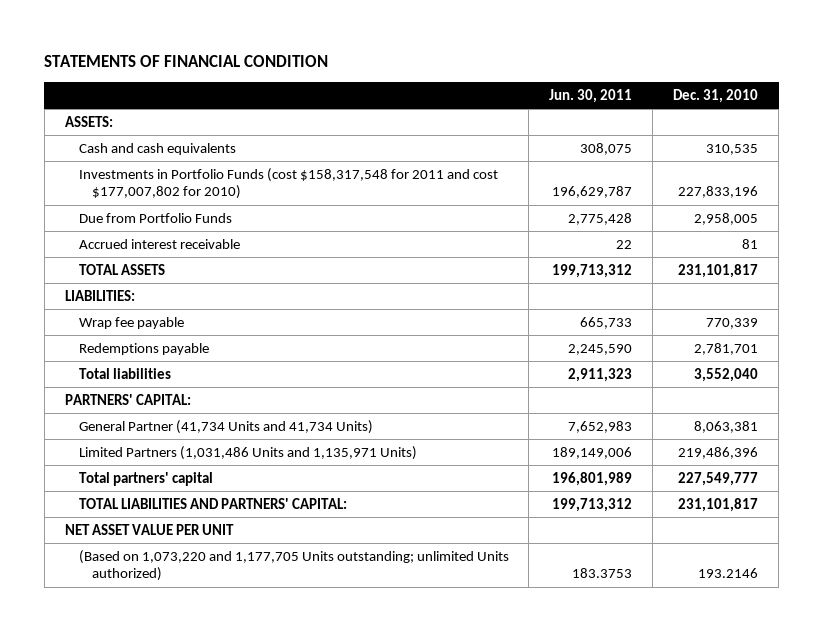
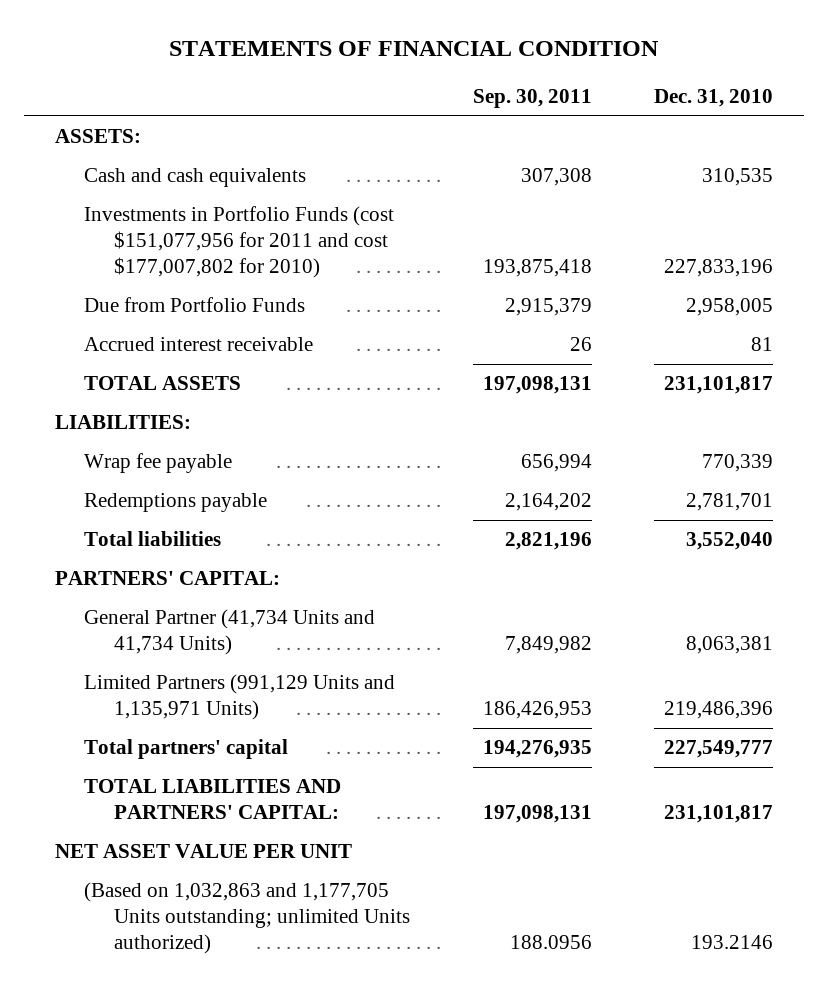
- | Jun. 30, 2011 | Dec. 31, 2010
+ | Sep. 30, 2011 | Dec. 31, 2010
- Investments in Portfolio Funds (cost $158,317,548 for 2011 and cost $177,007,802 for 2010) | 196,629,787 | 227,833,196
+ Investments in Portfolio Funds (cost $151,077,956 for 2011 and cost $177,007,802 for 2010) | 193,875,418 | 227,833,196
- Limited Partners (1,031,486 Units and 1,135,971 Units) | 189,149,006 | 219,486,396
+ Limited Partners (991,129 Units and 1,135,971 Units) | 186,426,953 | 219,486,396
- (Based on 1,073,220 and 1,177,705 Units outstanding; unlimited Units authorized) | 183.3753 | 193.2146
+ (Based on 1,032,863 and 1,177,705 Units outstanding; unlimited Units authorized) | 188.0956 | 193.2146

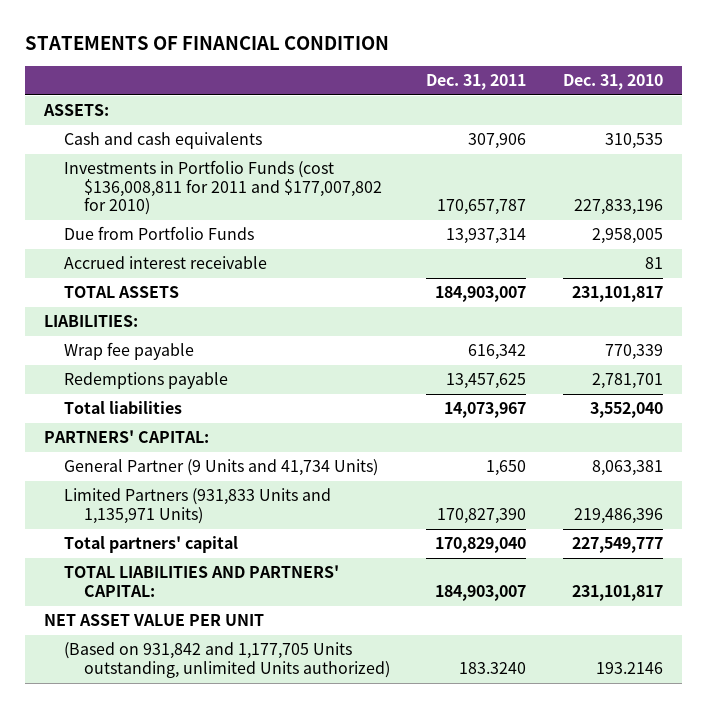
- | Sep. 30, 2011 | Dec. 31, 2010
+ | Dec. 31, 2011 | Dec. 31, 2010
- Investments in Portfolio Funds (cost $151,077,956 for 2011 and cost $177,007,802 for 2010) | 193,875,418 | 227,833,196
+ Investments in Portfolio Funds (cost $136,008,811 for 2011 and $177,007,802 for 2010) | 170,657,787 | 227,833,196
- General Partner (41,734 Units and 41,734 Units) | 7,849,982 | 8,063,381
- Limited Partners (991,129 Units and 1,135,971 Units) | 186,426,953 | 219,486,396
+ General Partner (9 Units and 41,734 Units) | 1,650 | 8,063,381
+ Limited Partners (931,833 Units and 1,135,971 Units) | 170,827,390 | 219,486,396
- (Based on 1,032,863 and 1,177,705 Units outstanding; unlimited Units authorized) | 188.0956 | 193.2146
+ (Based on 931,842 and 1,177,705 Units outstanding, unlimited Units authorized) | 183.3240 | 193.2146

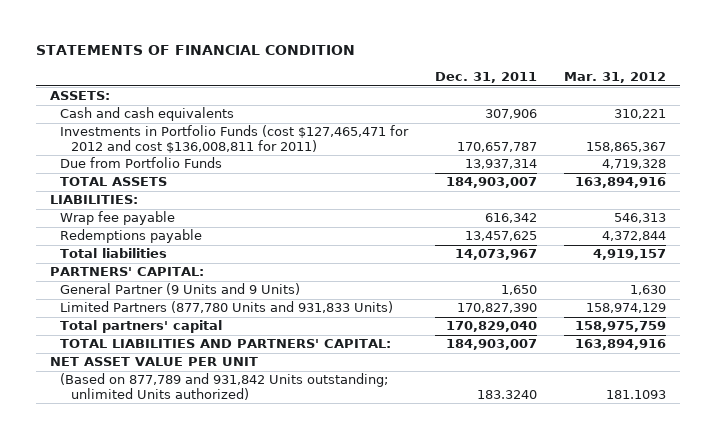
- | Dec. 31, 2011 | Dec. 31, 2010
+ | Dec. 31, 2011 | Mar. 31, 2012
- Investments in Portfolio Funds (cost $136,008,811 for 2011 and $177,007,802 for 2010) | 170,657,787 | 227,833,196
+ Investments in Portfolio Funds (cost $127,465,471 for 2012 and cost $136,008,811 for 2011) | 170,657,787 | 158,865,367
- Accrued interest receivable | | 81
- General Partner (9 Units and 41,734 Units) | 1,650 | 8,063,381
- Limited Partners (931,833 Units and 1,135,971 Units) | 170,827,390 | 219,486,396
+ General Partner (9 Units and 9 Units) | 1,650 | 1,630
+ Limited Partners (877,780 Units and 931,833 Units) | 170,827,390 | 158,974,129
- (Based on 931,842 and 1,177,705 Units outstanding, unlimited Units authorized) | 183.3240 | 193.2146
+ (Based on 877,789 and 931,842 Units outstanding; unlimited Units authorized) | 183.3240 | 181.1093

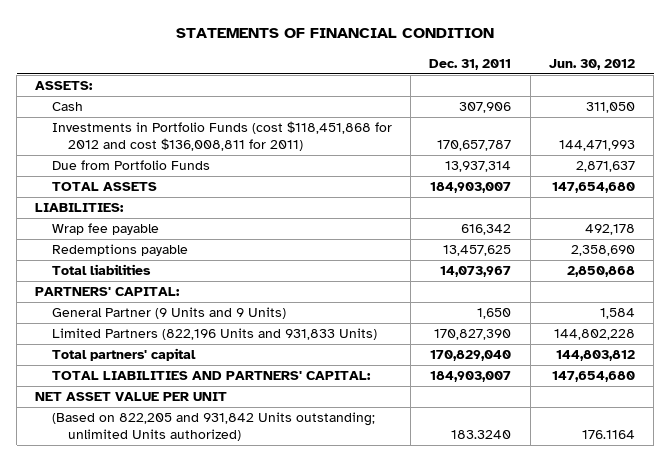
- | Dec. 31, 2011 | Mar. 31, 2012
+ | Dec. 31, 2011 | Jun. 30, 2012
- Cash and cash equivalents | 307,906 | 310,221
- Investments in Portfolio Funds (cost $127,465,471 for 2012 and cost $136,008,811 for 2011) | 170,657,787 | 158,865,367
+ Cash | 307,906 | 311,050
+ Investments in Portfolio Funds (cost $118,451,868 for 2012 and cost $136,008,811 for 2011) | 170,657,787 | 144,471,993
- Limited Partners (877,780 Units and 931,833 Units) | 170,827,390 | 158,974,129
+ Limited Partners (822,196 Units and 931,833 Units) | 170,827,390 | 144,802,228
- (Based on 877,789 and 931,842 Units outstanding; unlimited Units authorized) | 183.3240 | 181.1093
+ (Based on 822,205 and 931,842 Units outstanding; unlimited Units authorized) | 183.3240 | 176.1164

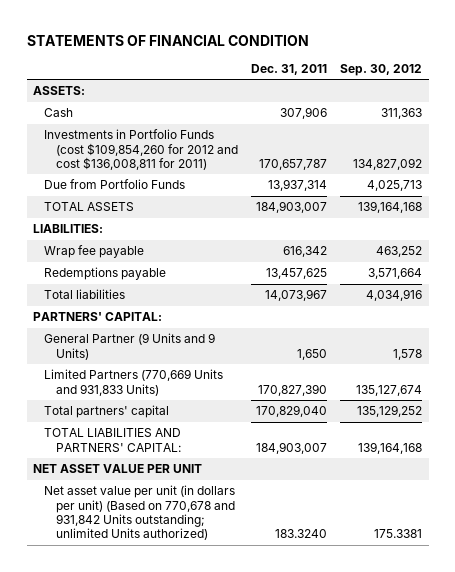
- | Dec. 31, 2011 | Jun. 30, 2012
+ | Dec. 31, 2011 | Sep. 30, 2012
- Investments in Portfolio Funds (cost $118,451,868 for 2012 and cost $136,008,811 for 2011) | 170,657,787 | 144,471,993
+ Investments in Portfolio Funds (cost $109,854,260 for 2012 and cost $136,008,811 for 2011) | 170,657,787 | 134,827,092
- Limited Partners (822,196 Units and 931,833 Units) | 170,827,390 | 144,802,228
+ Limited Partners (770,669 Units and 931,833 Units) | 170,827,390 | 135,127,674
- (Based on 822,205 and 931,842 Units outstanding; unlimited Units authorized) | 183.3240 | 176.1164
+ Net asset value per unit (in dollars per unit) (Based on 770,678 and 931,842 Units outstanding; unlimited Units authorized) | 183.3240 | 175.3381

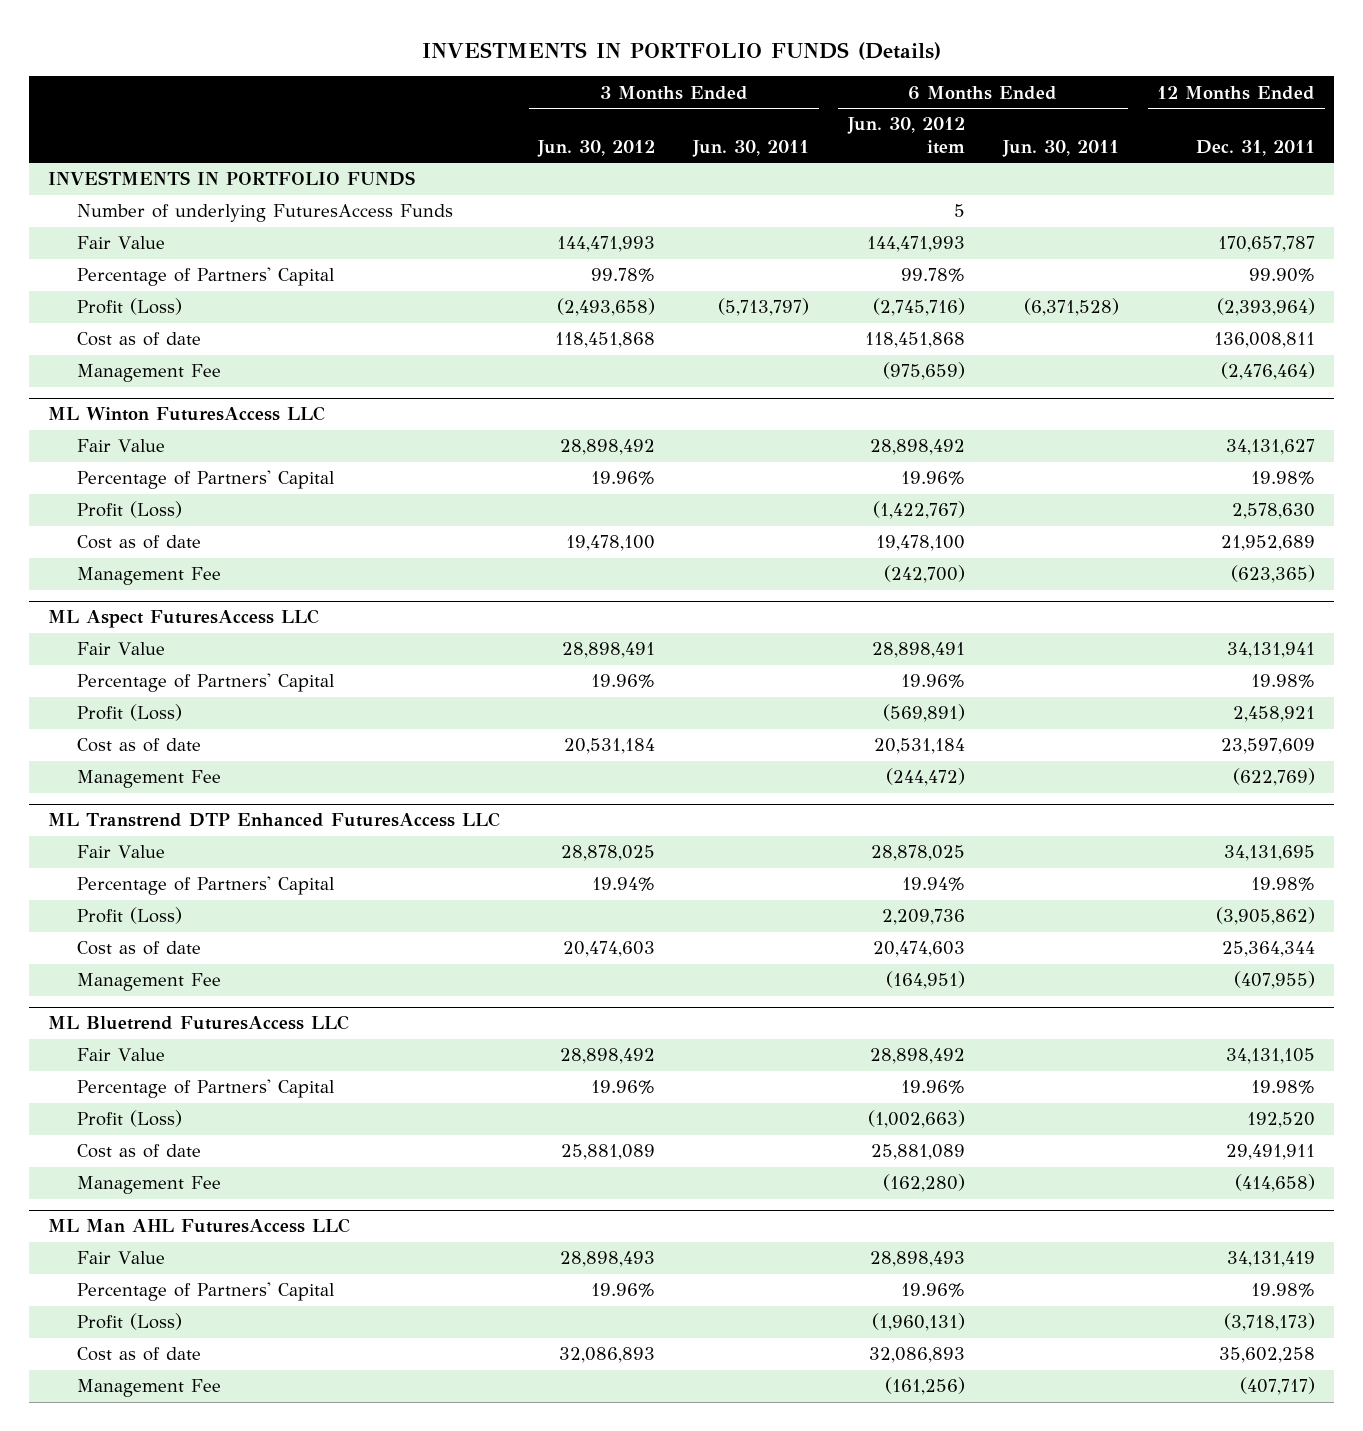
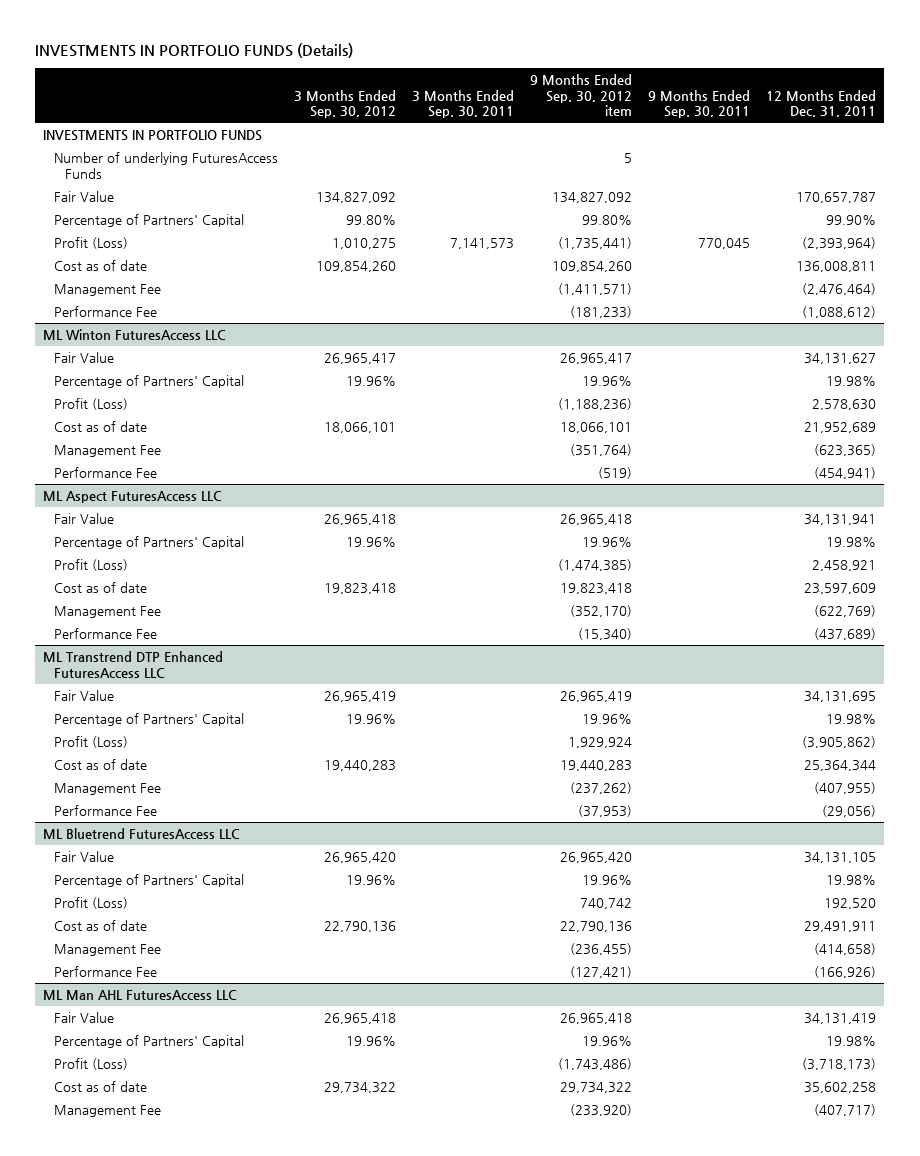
- | 3 Months Ended Jun. 30, 2012 | 3 Months Ended Jun. 30, 2011 | 6 Months Ended Jun. 30, 2012 item | 6 Months Ended Jun. 30, 2011 | 12 Months Ended Dec. 31, 2011
+ | 3 Months Ended Sep. 30, 2012 | 3 Months Ended Sep. 30, 2011 | 9 Months Ended Sep. 30, 2012 item | 9 Months Ended Sep. 30, 2011 | 12 Months Ended Dec. 31, 2011
+ Performance Fee | | | (181,233) | | (1,088,612)
@ ML Winton FuturesAccess LLC
+ Performance Fee | | | (519) | | (454,941)
@ ML Aspect FuturesAccess LLC
+ Performance Fee | | | (15,340) | | (437,689)
@ ML Transtrend DTP Enhanced FuturesAccess LLC
+ Performance Fee | | | (37,953) | | (29,056)
@ ML Bluetrend FuturesAccess LLC
+ Performance Fee | | | (127,421) | | (166,926)

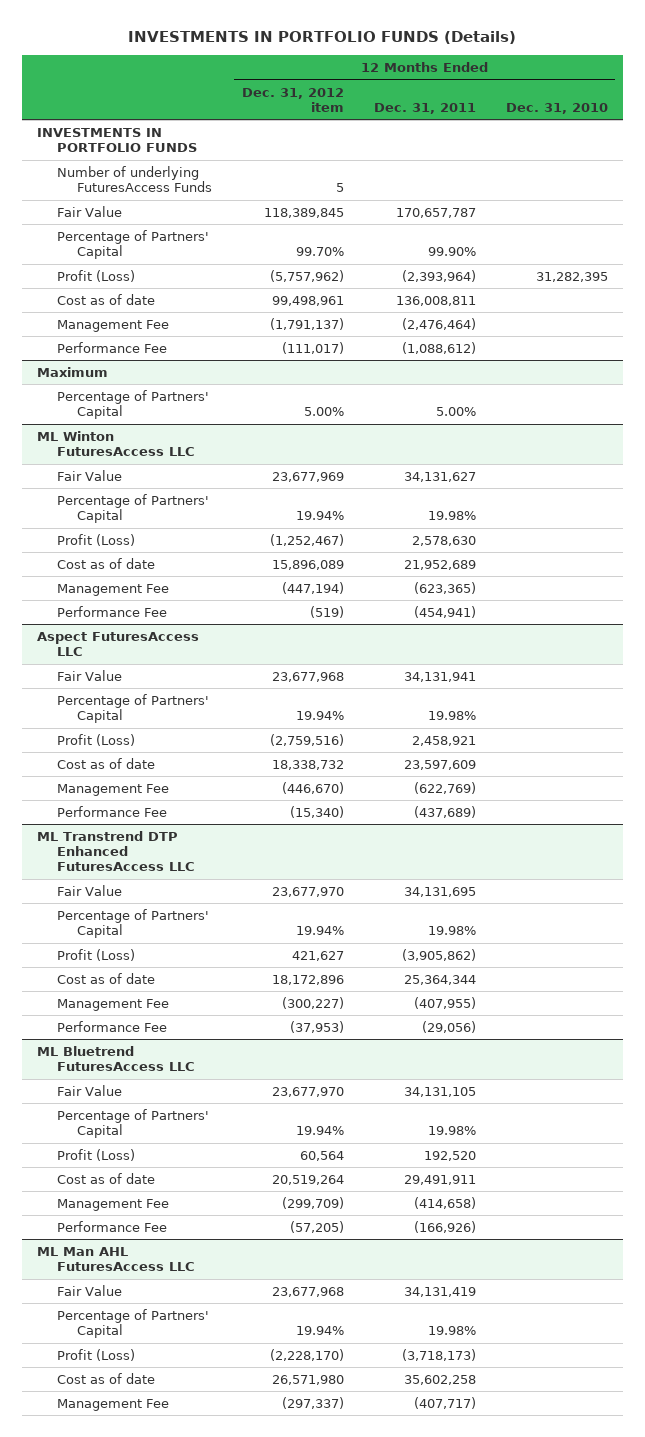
- | 3 Months Ended Sep. 30, 2012 | 3 Months Ended Sep. 30, 2011 | 9 Months Ended Sep. 30, 2012 item | 9 Months Ended Sep. 30, 2011 | 12 Months Ended Dec. 31, 2011
+ | 12 Months Ended Dec. 31, 2012 item | 12 Months Ended Dec. 31, 2011 | 12 Months Ended Dec. 31, 2010
+ Maximum
+ Percentage of Partners' Capital | 5.00% | 5.00% |
- ML Aspect FuturesAccess LLC
+ Aspect FuturesAccess LLC

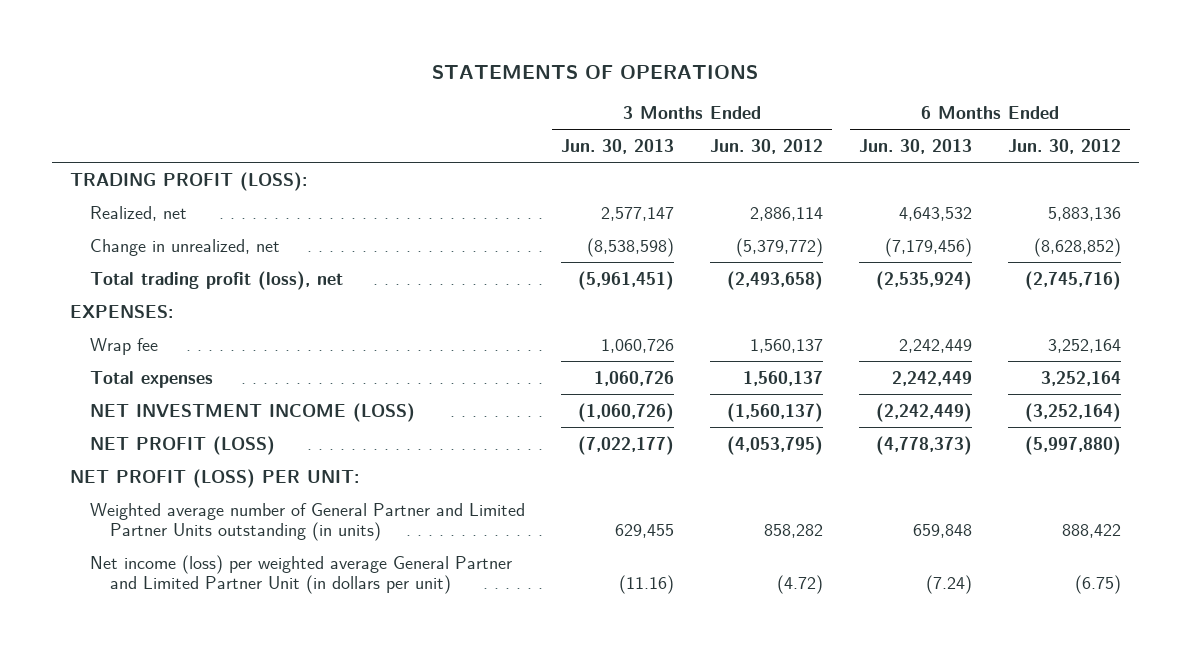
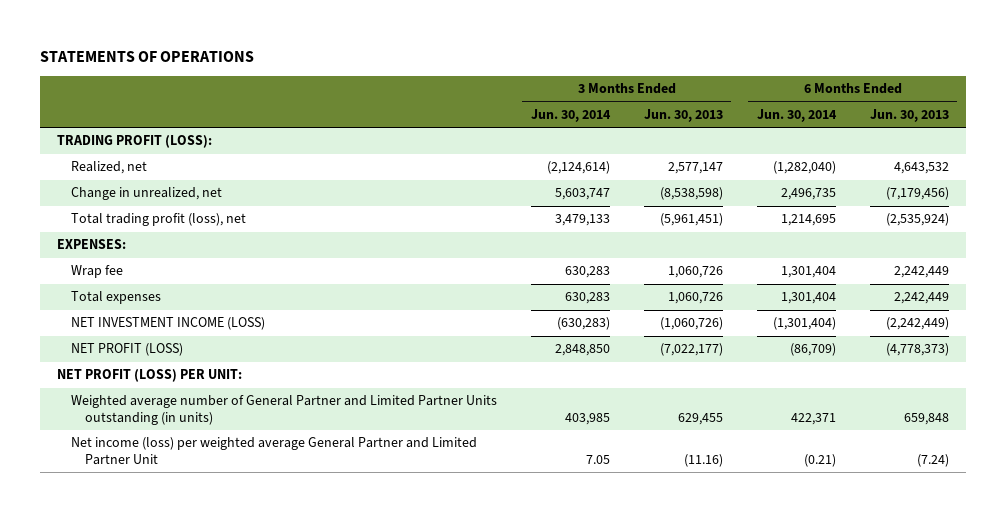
- | 3 Months Ended Jun. 30, 2013 | 3 Months Ended Jun. 30, 2012 | 6 Months Ended Jun. 30, 2013 | 6 Months Ended Jun. 30, 2012
+ | 3 Months Ended Jun. 30, 2014 | 3 Months Ended Jun. 30, 2013 | 6 Months Ended Jun. 30, 2014 | 6 Months Ended Jun. 30, 2013
- Net income (loss) per weighted average General Partner and Limited Partner Unit (in dollars per unit) | (11.16) | (4.72) | (7.24) | (6.75)
+ Net income (loss) per weighted average General Partner and Limited Partner Unit | 7.05 | (11.16) | (0.21) | (7.24)

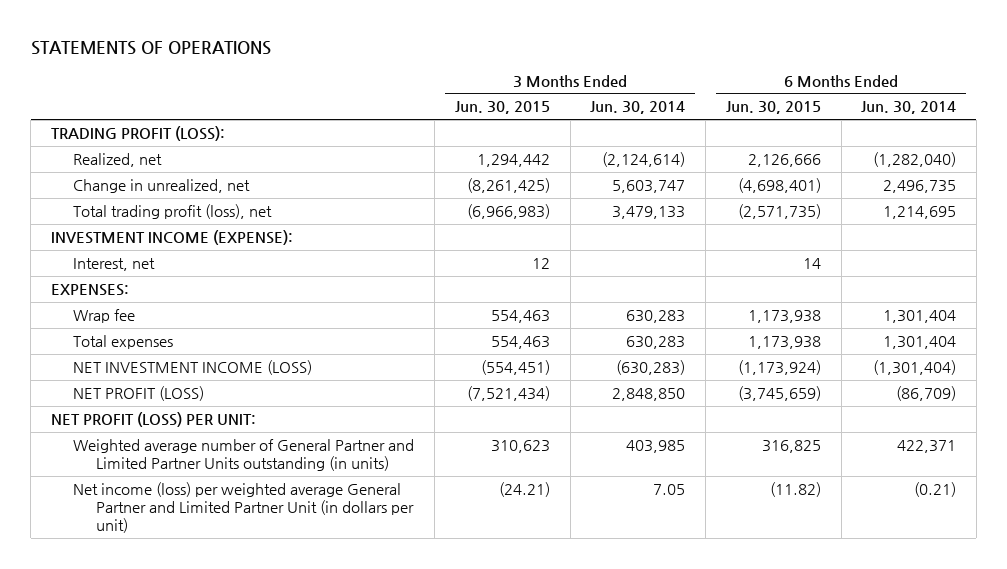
- | 3 Months Ended Jun. 30, 2014 | 3 Months Ended Jun. 30, 2013 | 6 Months Ended Jun. 30, 2014 | 6 Months Ended Jun. 30, 2013
+ | 3 Months Ended Jun. 30, 2015 | 3 Months Ended Jun. 30, 2014 | 6 Months Ended Jun. 30, 2015 | 6 Months Ended Jun. 30, 2014
+ INVESTMENT INCOME (EXPENSE):
+ Interest, net | 12 | | 14 |
- Net income (loss) per weighted average General Partner and Limited Partner Unit | 7.05 | (11.16) | (0.21) | (7.24)
+ Net income (loss) per weighted average General Partner and Limited Partner Unit (in dollars per unit) | (24.21) | 7.05 | (11.82) | (0.21)

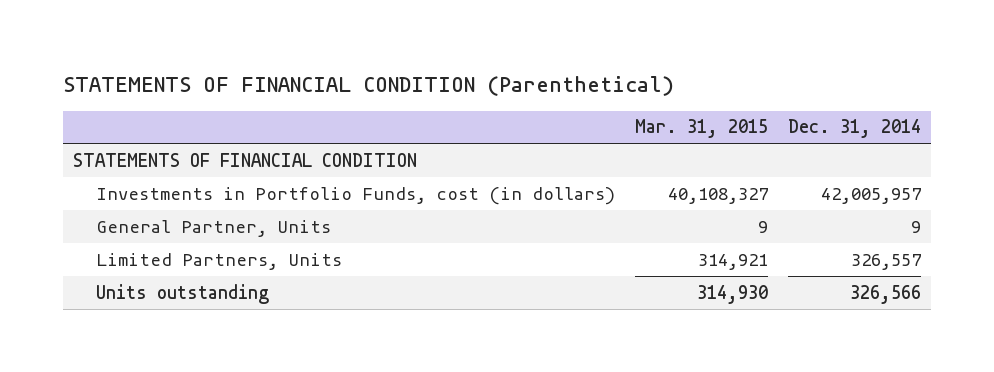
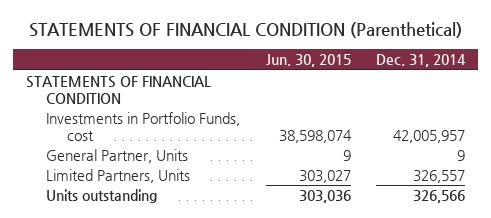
- | Mar. 31, 2015 | Dec. 31, 2014
+ | Jun. 30, 2015 | Dec. 31, 2014
- Investments in Portfolio Funds, cost (in dollars) | 40,108,327 | 42,005,957
+ Investments in Portfolio Funds, cost | 38,598,074 | 42,005,957

